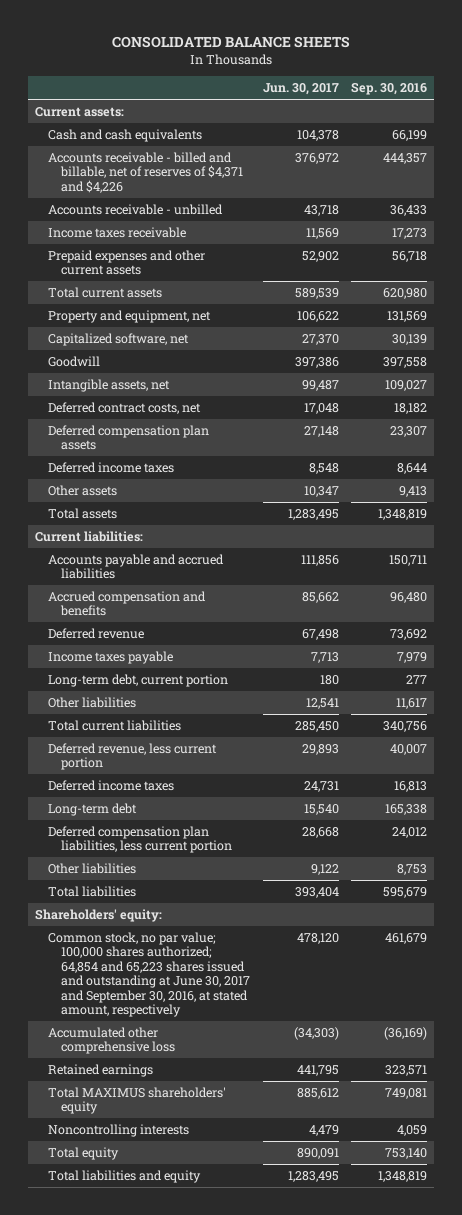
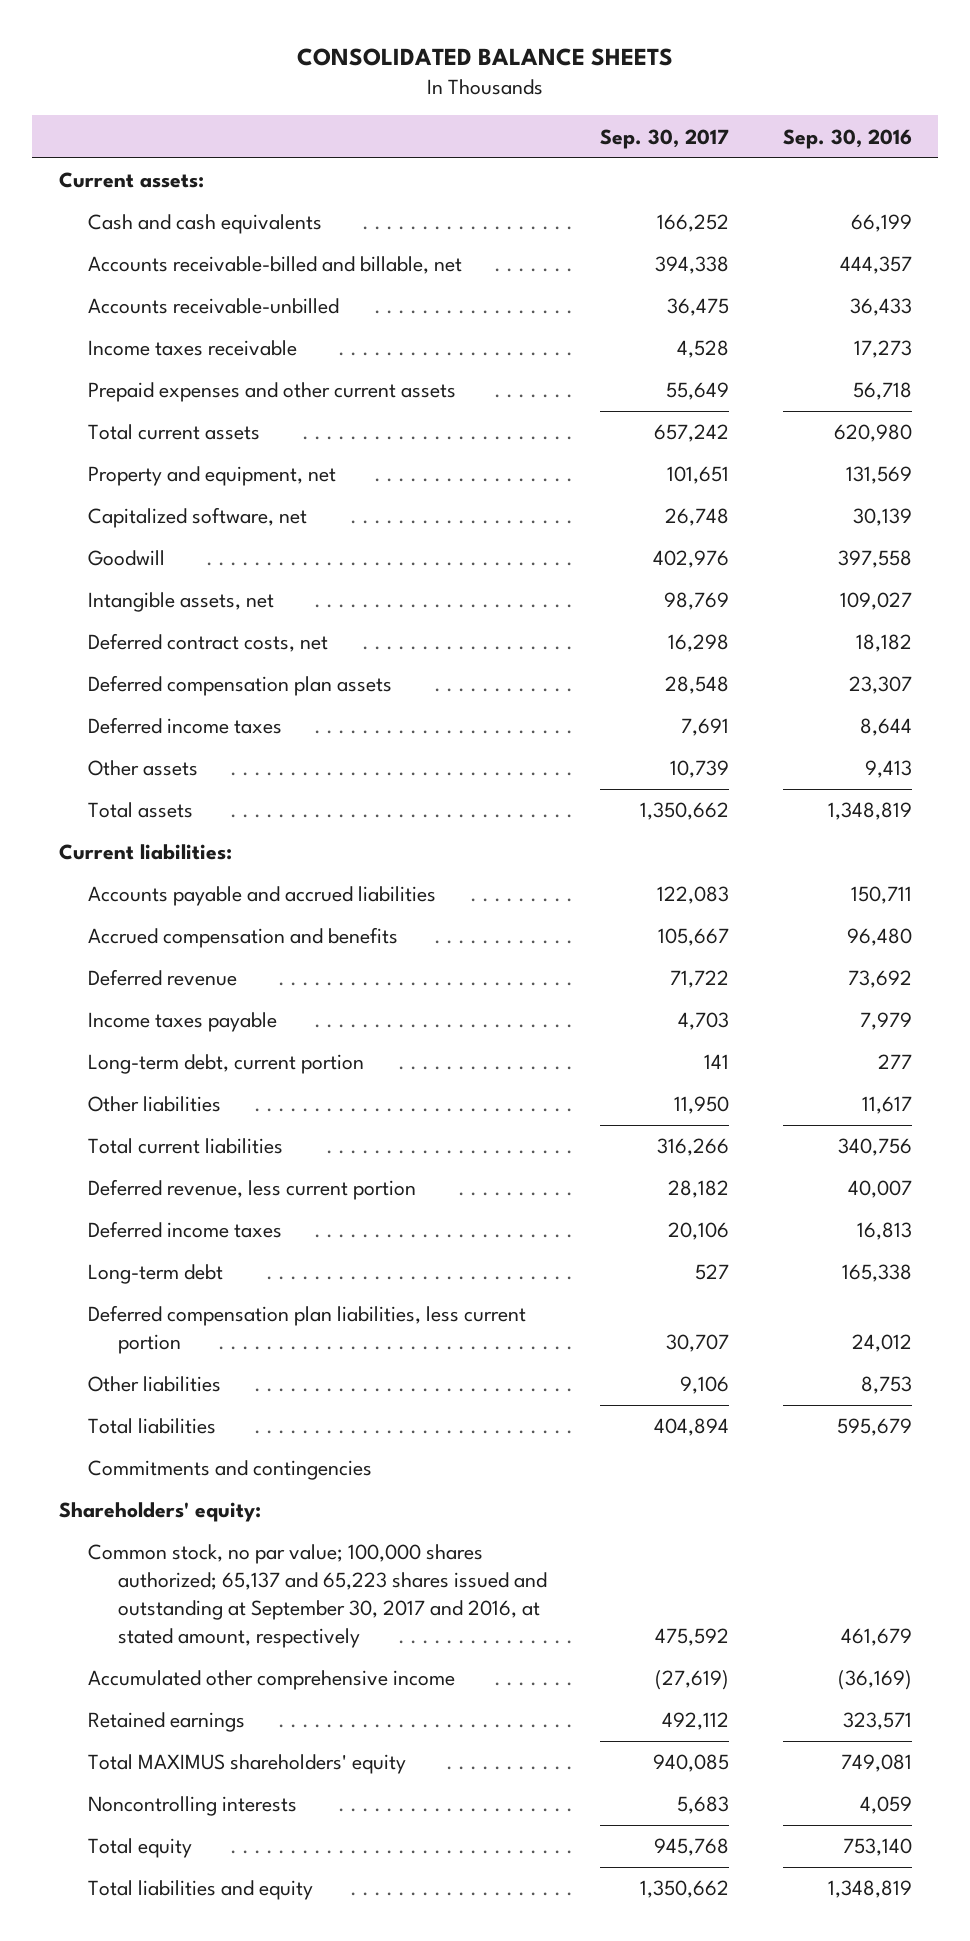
- | Jun. 30, 2017 | Sep. 30, 2016
+ | Sep. 30, 2017 | Sep. 30, 2016
- Accounts receivable - billed and billable, net of reserves of $4,371 and $4,226 | 376,972 | 444,357
- Accounts receivable - unbilled | 43,718 | 36,433
+ Accounts receivable-billed and billable, net | 394,338 | 444,357
+ Accounts receivable-unbilled | 36,475 | 36,433
+ Commitments and contingencies
- Common stock, no par value; 100,000 shares authorized; 64,854 and 65,223 shares issued and outstanding at June 30, 2017 and September 30, 2016, at stated amount, respectively | 478,120 | 461,679
- Accumulated other comprehensive loss | (34,303) | (36,169)
+ Common stock, no par value; 100,000 shares authorized; 65,137 and 65,223 shares issued and outstanding at September 30, 2017 and 2016, at stated amount, respectively | 475,592 | 461,679
+ Accumulated other comprehensive income | (27,619) | (36,169)

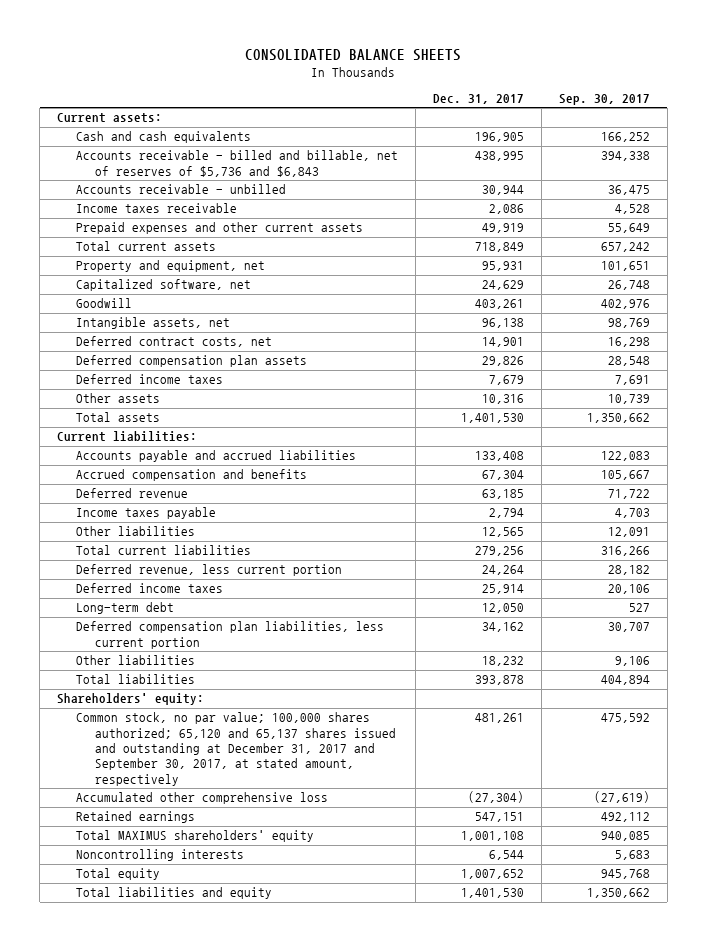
- | Sep. 30, 2017 | Sep. 30, 2016
+ | Dec. 31, 2017 | Sep. 30, 2017
- Accounts receivable-billed and billable, net | 394,338 | 444,357
- Accounts receivable-unbilled | 36,475 | 36,433
+ Accounts receivable - billed and billable, net of reserves of $5,736 and $6,843 | 438,995 | 394,338
+ Accounts receivable - unbilled | 30,944 | 36,475
- Long-term debt, current portion | 141 | 277
- Other liabilities | 11,950 | 11,617
+ Other liabilities | 12,565 | 12,091
- Commitments and contingencies
- Common stock, no par value; 100,000 shares authorized; 65,137 and 65,223 shares issued and outstanding at September 30, 2017 and 2016, at stated amount, respectively | 475,592 | 461,679
- Accumulated other comprehensive income | (27,619) | (36,169)
+ Common stock, no par value; 100,000 shares authorized; 65,120 and 65,137 shares issued and outstanding at December 31, 2017 and September 30, 2017, at stated amount, respectively | 481,261 | 475,592
+ Accumulated other comprehensive loss | (27,304) | (27,619)

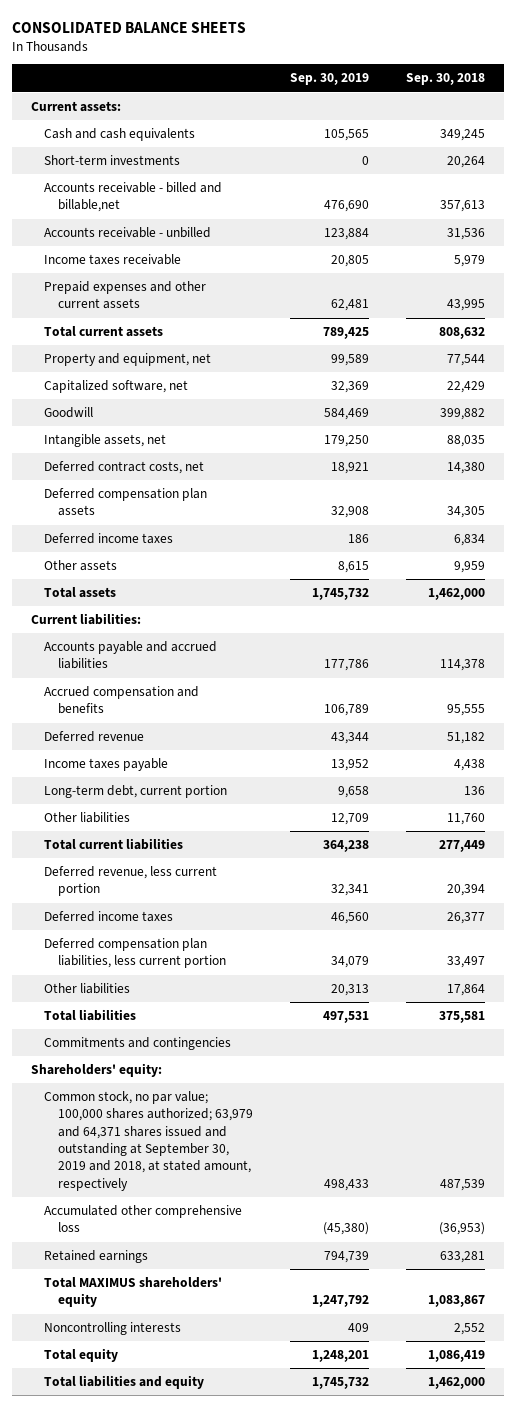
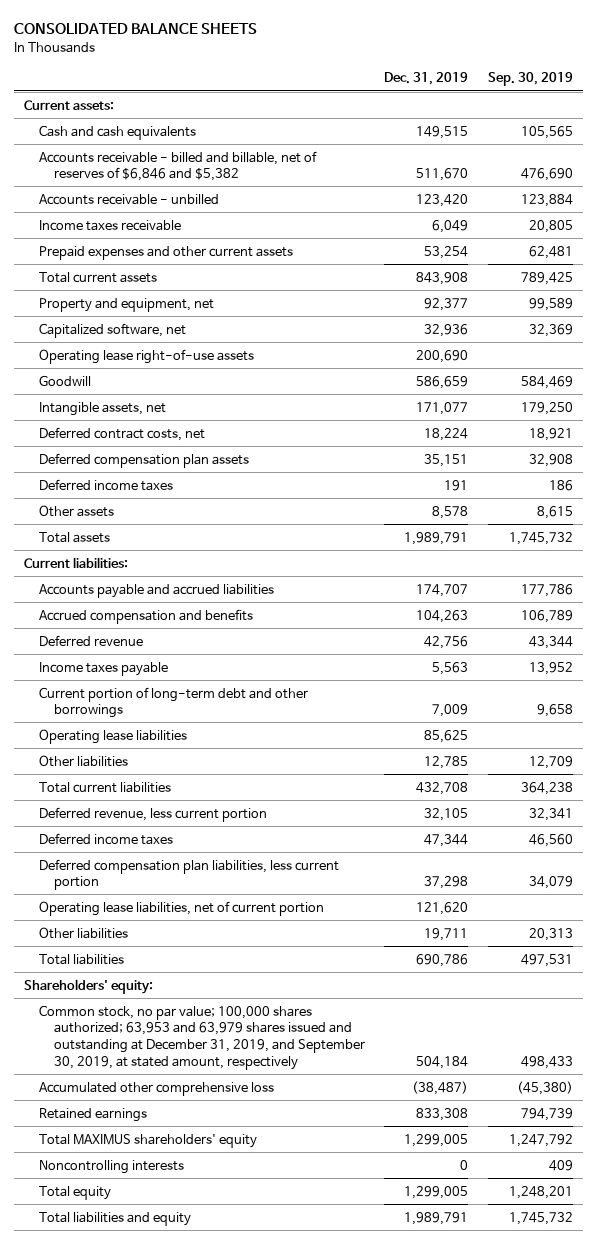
- | Sep. 30, 2019 | Sep. 30, 2018
+ | Dec. 31, 2019 | Sep. 30, 2019
- Short-term investments | 0 | 20,264
- Accounts receivable - billed and billable,net | 476,690 | 357,613
+ Accounts receivable - billed and billable, net of reserves of $6,846 and $5,382 | 511,670 | 476,690
+ Operating lease right-of-use assets | 200,690 |
- Long-term debt, current portion | 9,658 | 136
+ Current portion of long-term debt and other borrowings | 7,009 | 9,658
+ Operating lease liabilities | 85,625 |
+ Operating lease liabilities, net of current portion | 121,620 |
- Commitments and contingencies
- Common stock, no par value; 100,000 shares authorized; 63,979 and 64,371 shares issued and outstanding at September 30, 2019 and 2018, at stated amount, respectively | 498,433 | 487,539
+ Common stock, no par value; 100,000 shares authorized; 63,953 and 63,979 shares issued and outstanding at December 31, 2019, and September 30, 2019, at stated amount, respectively | 504,184 | 498,433

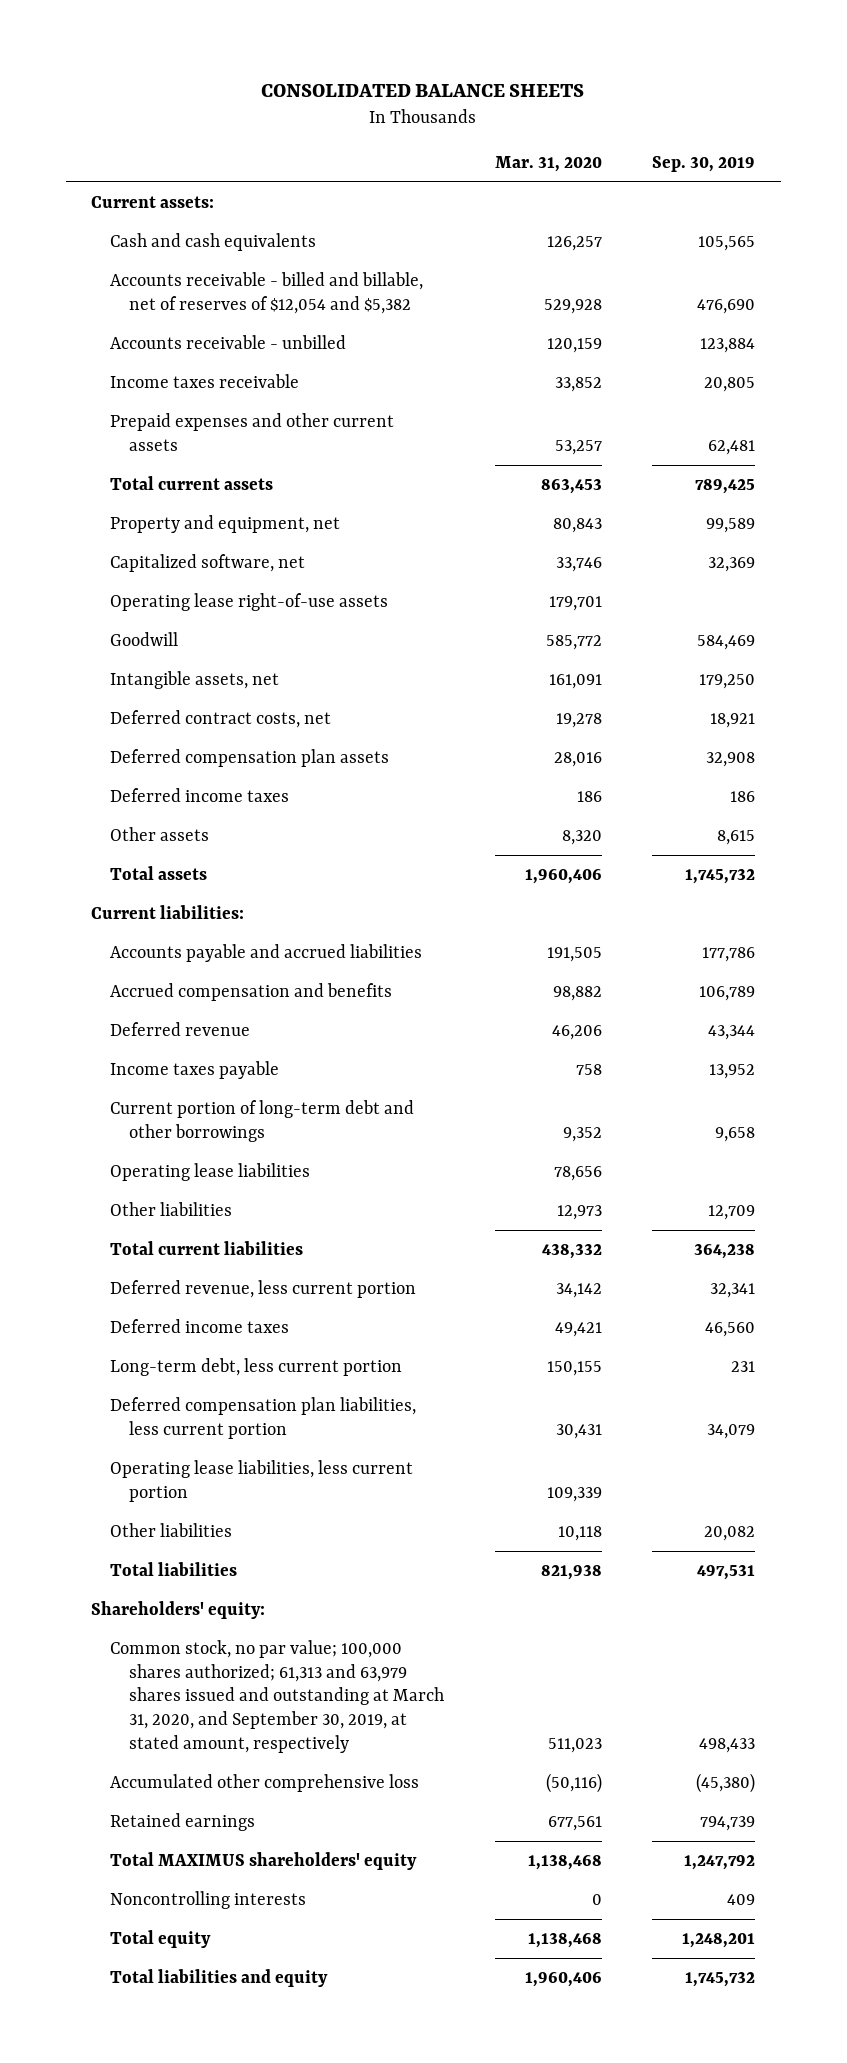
- | Dec. 31, 2019 | Sep. 30, 2019
+ | Mar. 31, 2020 | Sep. 30, 2019
- Accounts receivable - billed and billable, net of reserves of $6,846 and $5,382 | 511,670 | 476,690
+ Accounts receivable - billed and billable, net of reserves of $12,054 and $5,382 | 529,928 | 476,690
+ Long-term debt, less current portion | 150,155 | 231
- Operating lease liabilities, net of current portion | 121,620 |
- Other liabilities | 19,711 | 20,313
+ Operating lease liabilities, less current portion | 109,339 |
+ Other liabilities | 10,118 | 20,082
- Common stock, no par value; 100,000 shares authorized; 63,953 and 63,979 shares issued and outstanding at December 31, 2019, and September 30, 2019, at stated amount, respectively | 504,184 | 498,433
+ Common stock, no par value; 100,000 shares authorized; 61,313 and 63,979 shares issued and outstanding at March 31, 2020, and September 30, 2019, at stated amount, respectively | 511,023 | 498,433

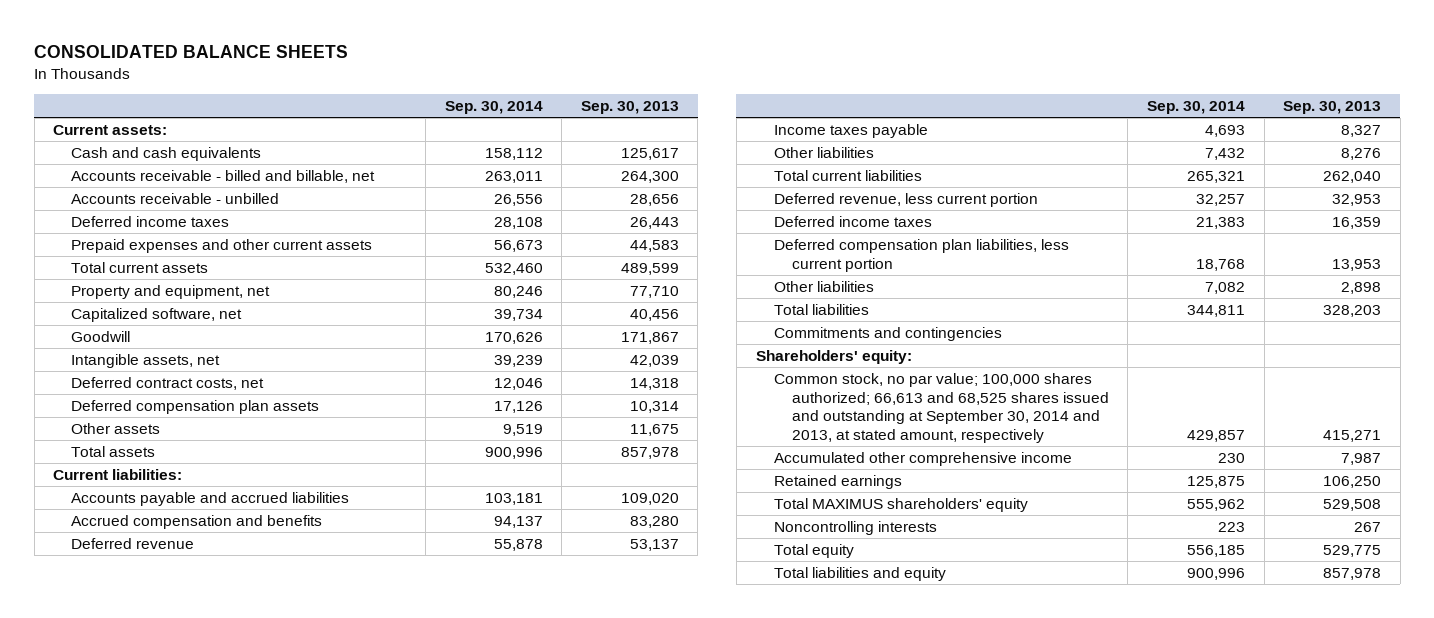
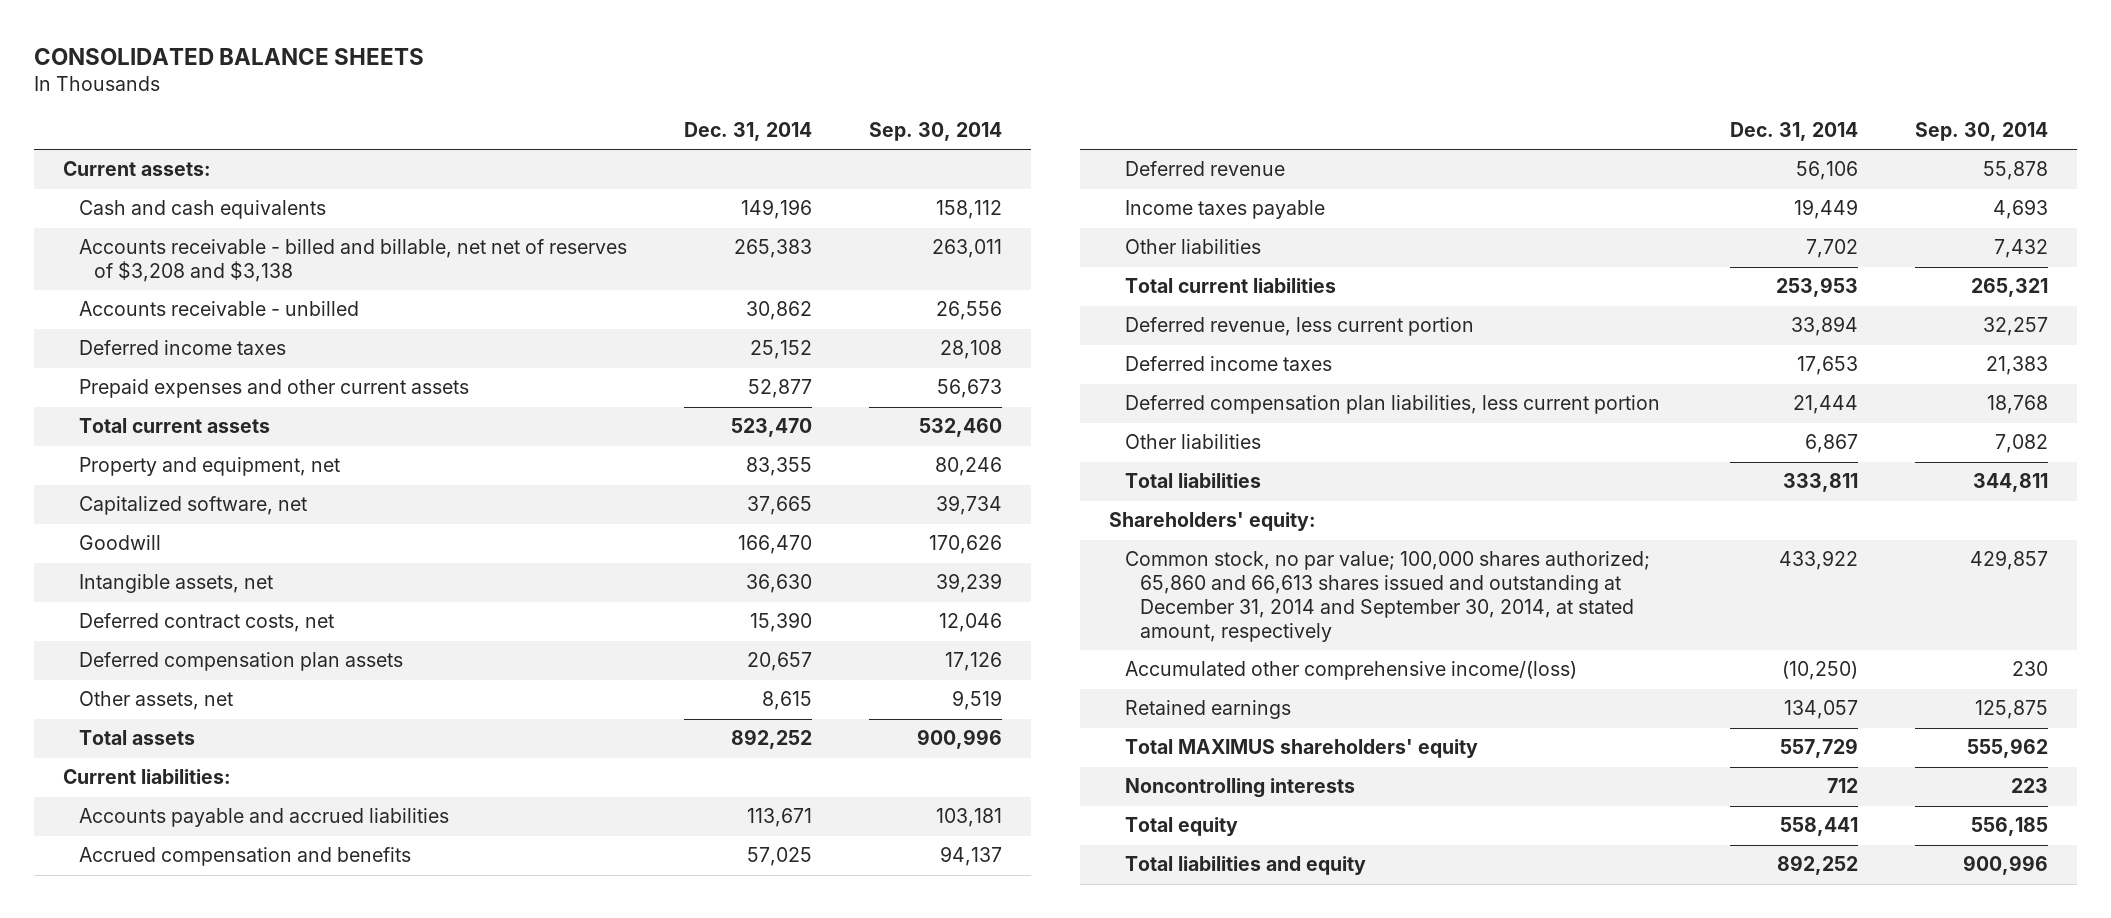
- | Sep. 30, 2014 | Sep. 30, 2013
+ | Dec. 31, 2014 | Sep. 30, 2014
- Accounts receivable - billed and billable, net | 263,011 | 264,300
+ Accounts receivable - billed and billable, net net of reserves of $3,208 and $3,138 | 265,383 | 263,011
- Other assets | 9,519 | 11,675
+ Other assets, net | 8,615 | 9,519
- Commitments and contingencies
- Common stock, no par value; 100,000 shares authorized; 66,613 and 68,525 shares issued and outstanding at September 30, 2014 and 2013, at stated amount, respectively | 429,857 | 415,271
- Accumulated other comprehensive income | 230 | 7,987
+ Common stock, no par value; 100,000 shares authorized; 65,860 and 66,613 shares issued and outstanding at December 31, 2014 and September 30, 2014, at stated amount, respectively | 433,922 | 429,857
+ Accumulated other comprehensive income/(loss) | (10,250) | 230

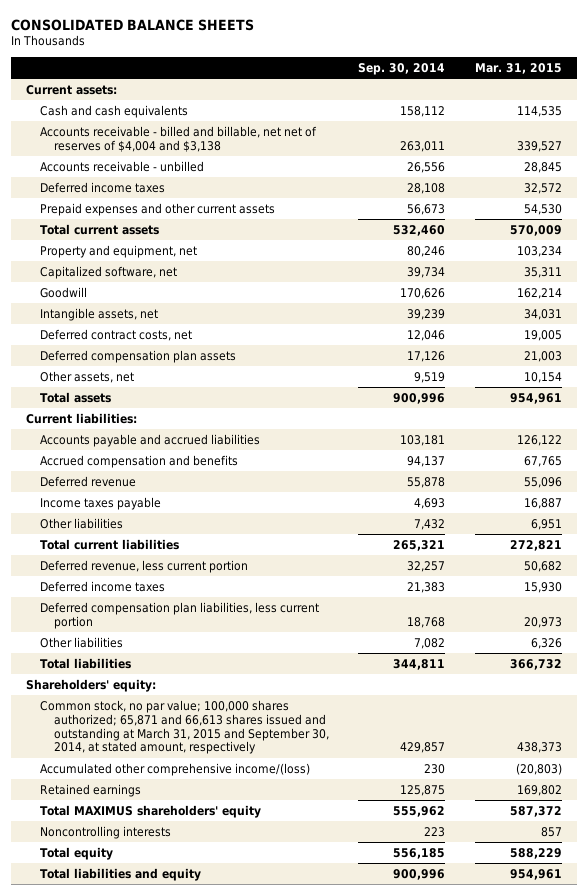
- | Dec. 31, 2014 | Sep. 30, 2014
+ | Sep. 30, 2014 | Mar. 31, 2015
- Accounts receivable - billed and billable, net net of reserves of $3,208 and $3,138 | 265,383 | 263,011
+ Accounts receivable - billed and billable, net net of reserves of $4,004 and $3,138 | 263,011 | 339,527
- Common stock, no par value; 100,000 shares authorized; 65,860 and 66,613 shares issued and outstanding at December 31, 2014 and September 30, 2014, at stated amount, respectively | 433,922 | 429,857
+ Common stock, no par value; 100,000 shares authorized; 65,871 and 66,613 shares issued and outstanding at March 31, 2015 and September 30, 2014, at stated amount, respectively | 429,857 | 438,373

